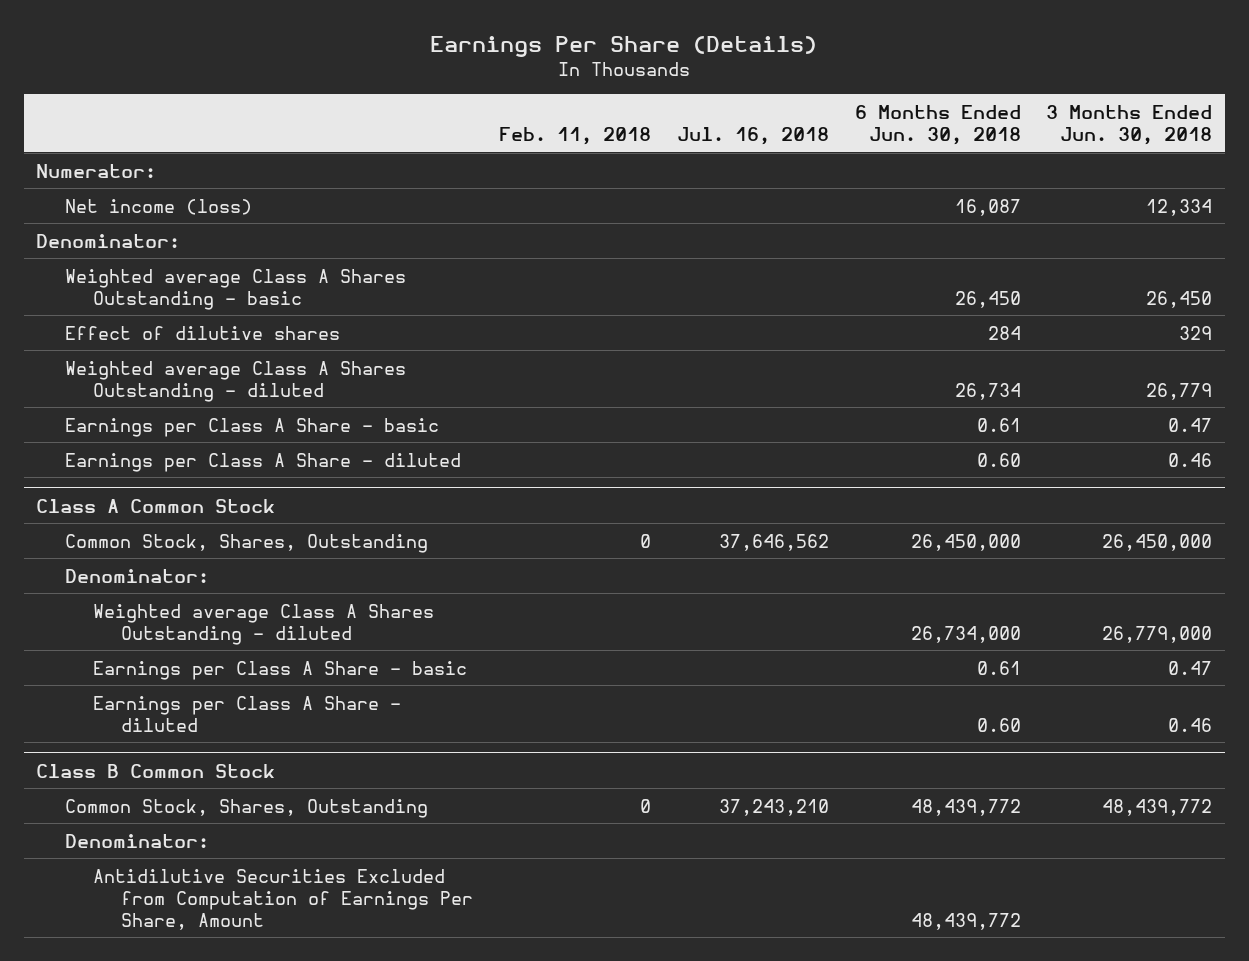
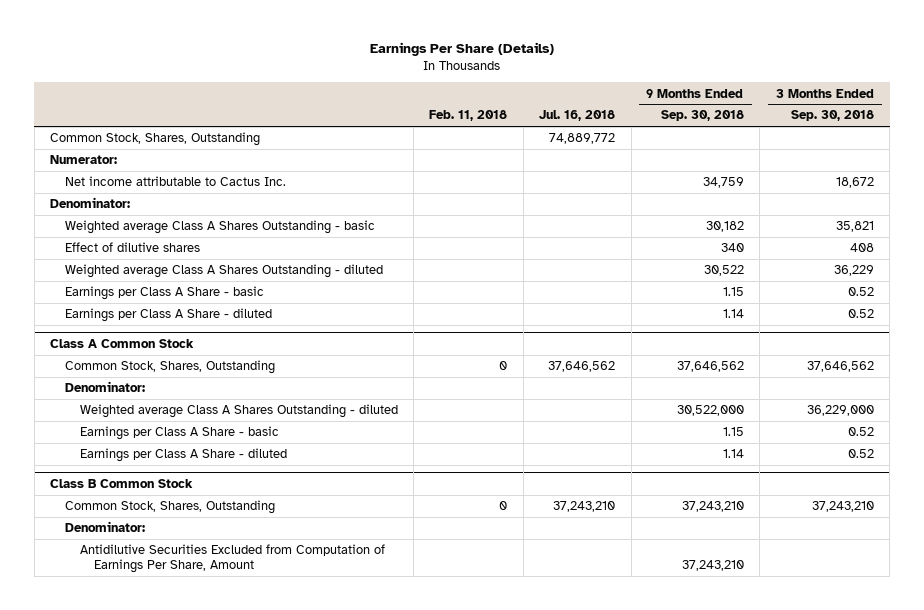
- | Feb. 11, 2018 | Jul. 16, 2018 | 6 Months Ended Jun. 30, 2018 | 3 Months Ended Jun. 30, 2018
+ | Feb. 11, 2018 | Jul. 16, 2018 | 9 Months Ended Sep. 30, 2018 | 3 Months Ended Sep. 30, 2018
+ Common Stock, Shares, Outstanding | | 74,889,772 | |
- Net income (loss) | | | 16,087 | 12,334
+ Net income attributable to Cactus Inc. | | | 34,759 | 18,672

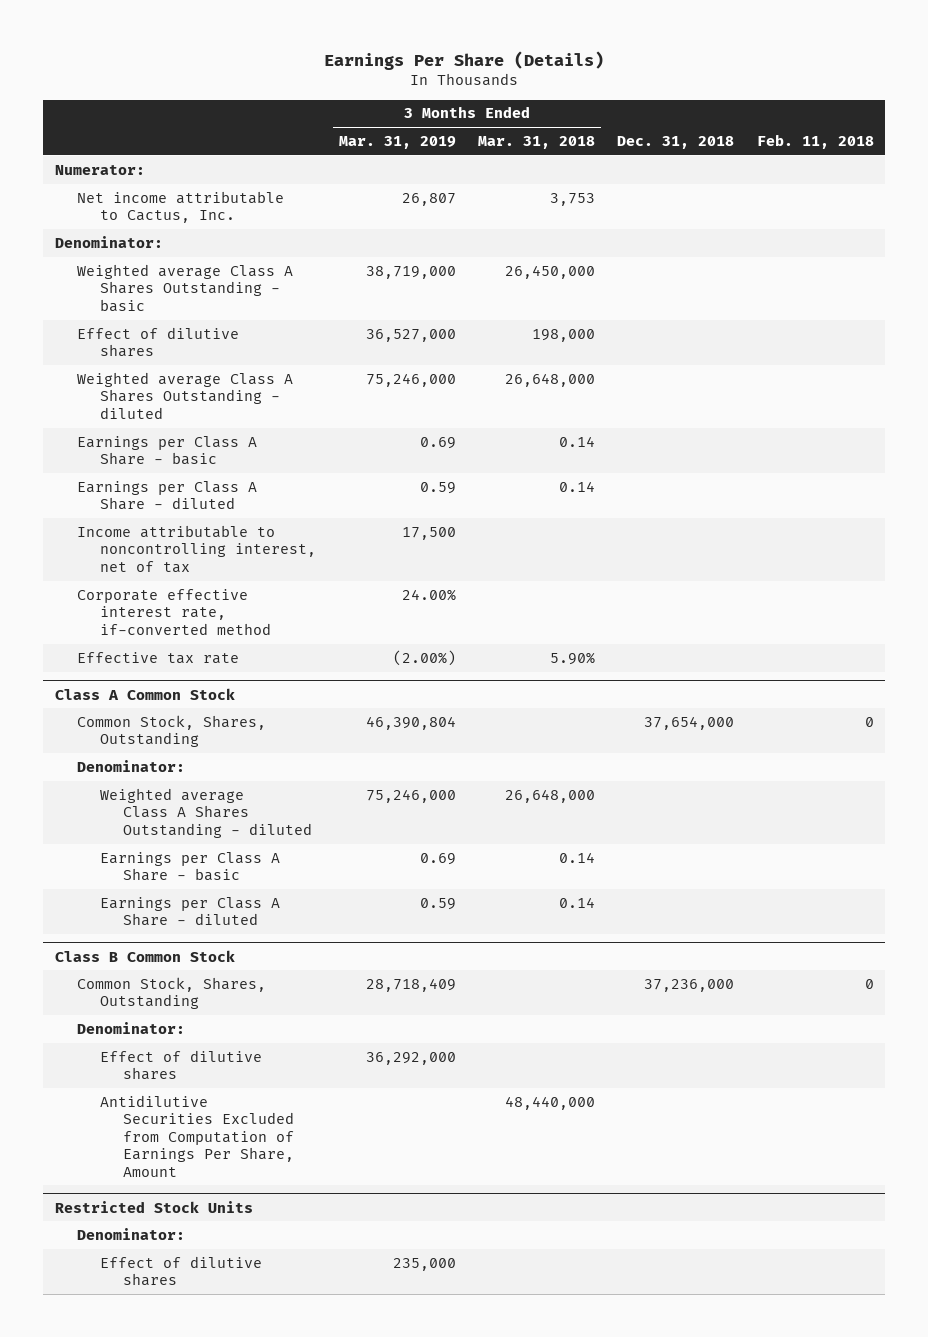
- | Feb. 11, 2018 | Jul. 16, 2018 | 9 Months Ended Sep. 30, 2018 | 3 Months Ended Sep. 30, 2018
+ | 3 Months Ended Mar. 31, 2019 | 3 Months Ended Mar. 31, 2018 | Dec. 31, 2018 | Feb. 11, 2018
- Common Stock, Shares, Outstanding | | 74,889,772 | |
- Net income attributable to Cactus Inc. | | | 34,759 | 18,672
+ Net income attributable to Cactus, Inc. | 26,807 | 3,753 | |
+ Income attributable to noncontrolling interest, net of tax | 17,500 | | |
+ Corporate effective interest rate, if-converted method | 24.00% | | |
+ Effective tax rate | (2.00%) | 5.90% | |
@ Class B Common Stock
+ Effect of dilutive shares | 36,292,000 | | |
+ Restricted Stock Units
+ Denominator:
+ Effect of dilutive shares | 235,000 | | |

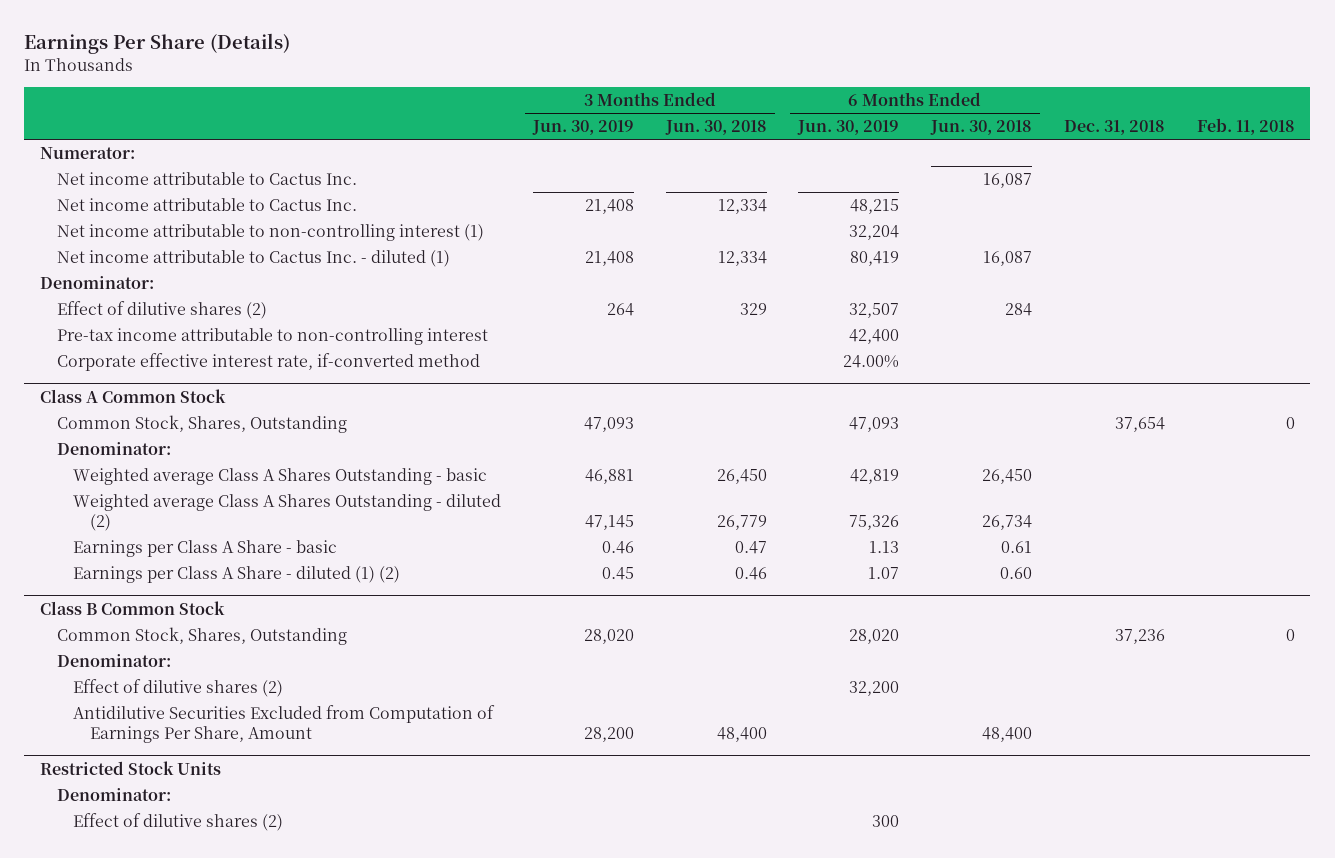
- | 3 Months Ended Mar. 31, 2019 | 3 Months Ended Mar. 31, 2018 | Dec. 31, 2018 | Feb. 11, 2018
+ | 3 Months Ended Jun. 30, 2019 | 3 Months Ended Jun. 30, 2018 | 6 Months Ended Jun. 30, 2019 | 6 Months Ended Jun. 30, 2018 | Dec. 31, 2018 | Feb. 11, 2018
- Net income attributable to Cactus, Inc. | 26,807 | 3,753 | |
+ Net income attributable to Cactus Inc. | | | | 16,087 | |
+ Net income attributable to Cactus Inc. | 21,408 | 12,334 | 48,215 | | |
+ Net income attributable to non-controlling interest (1) | | | 32,204 | | |
+ Net income attributable to Cactus Inc. - diluted (1) | 21,408 | 12,334 | 80,419 | 16,087 | |
- Weighted average Class A Shares Outstanding - basic | 38,719,000 | 26,450,000 | |
- Effect of dilutive shares | 36,527,000 | 198,000 | |
- Weighted average Class A Shares Outstanding - diluted | 75,246,000 | 26,648,000 | |
- Earnings per Class A Share - basic | 0.69 | 0.14 | |
- Earnings per Class A Share - diluted | 0.59 | 0.14 | |
- Income attributable to noncontrolling interest, net of tax | 17,500 | | |
+ Effect of dilutive shares (2) | 264 | 329 | 32,507 | 284 | |
+ Pre-tax income attributable to non-controlling interest | | | 42,400 | | |
- Effective tax rate | (2.00%) | 5.90% | |
@ Class A Common Stock
- Common Stock, Shares, Outstanding | 46,390,804 | | 37,654,000 | 0
+ Common Stock, Shares, Outstanding | 47,093 | | 47,093 | | 37,654 | 0
- Weighted average Class A Shares Outstanding - diluted | 75,246,000 | 26,648,000 | |
+ Weighted average Class A Shares Outstanding - basic | 46,881 | 26,450 | 42,819 | 26,450 | |
+ Weighted average Class A Shares Outstanding - diluted (2) | 47,145 | 26,779 | 75,326 | 26,734 | |
- Earnings per Class A Share - diluted | 0.59 | 0.14 | |
+ Earnings per Class A Share - diluted (1) (2) | 0.45 | 0.46 | 1.07 | 0.60 | |
@ Class B Common Stock
- Common Stock, Shares, Outstanding | 28,718,409 | | 37,236,000 | 0
+ Common Stock, Shares, Outstanding | 28,020 | | 28,020 | | 37,236 | 0
- Effect of dilutive shares | 36,292,000 | | |
+ Effect of dilutive shares (2) | | | 32,200 | | |
@ Restricted Stock Units
- Effect of dilutive shares | 235,000 | | |
+ Effect of dilutive shares (2) | | | 300 | | |

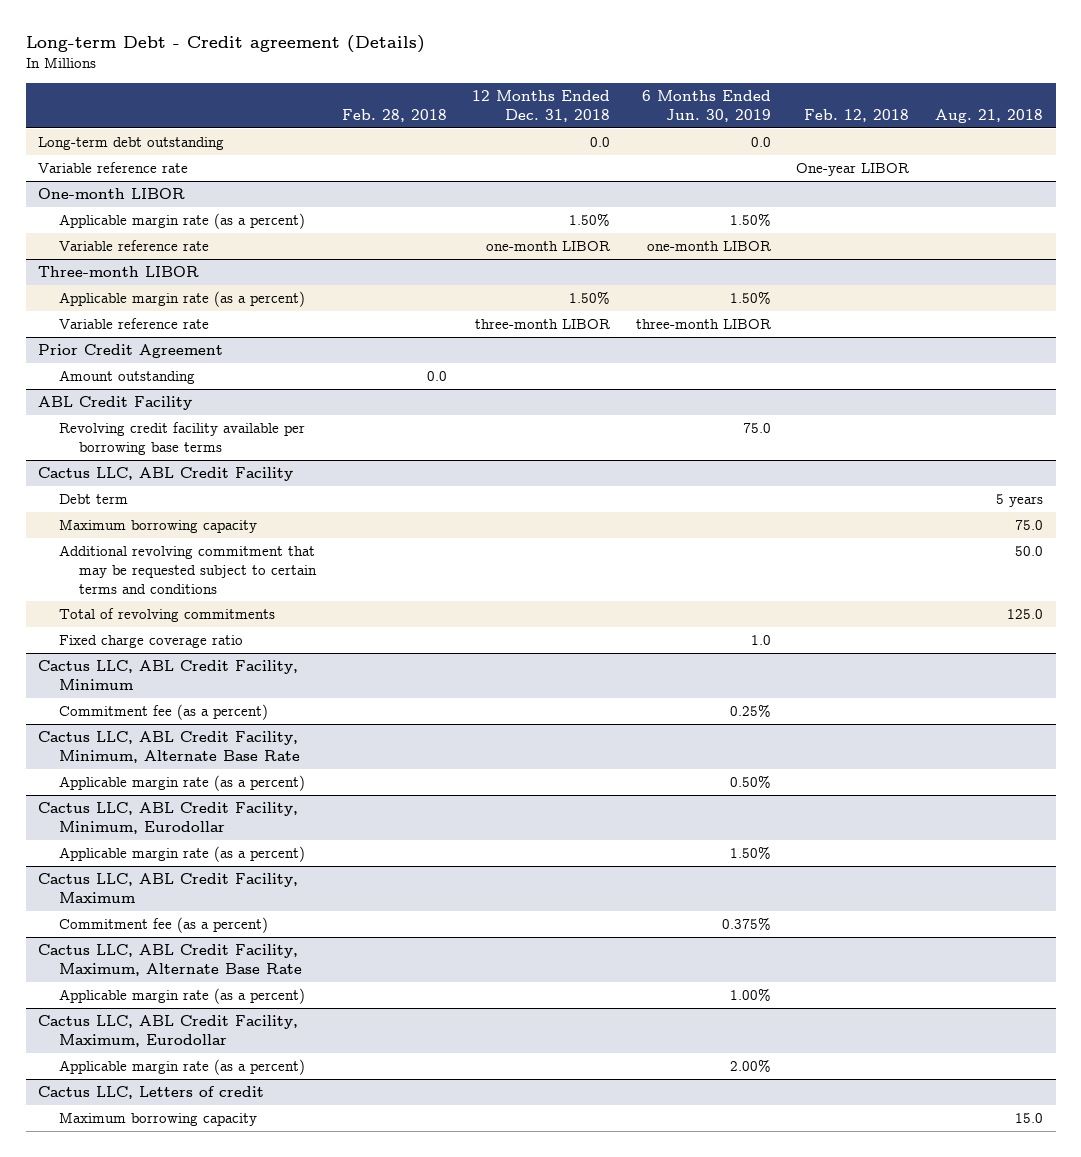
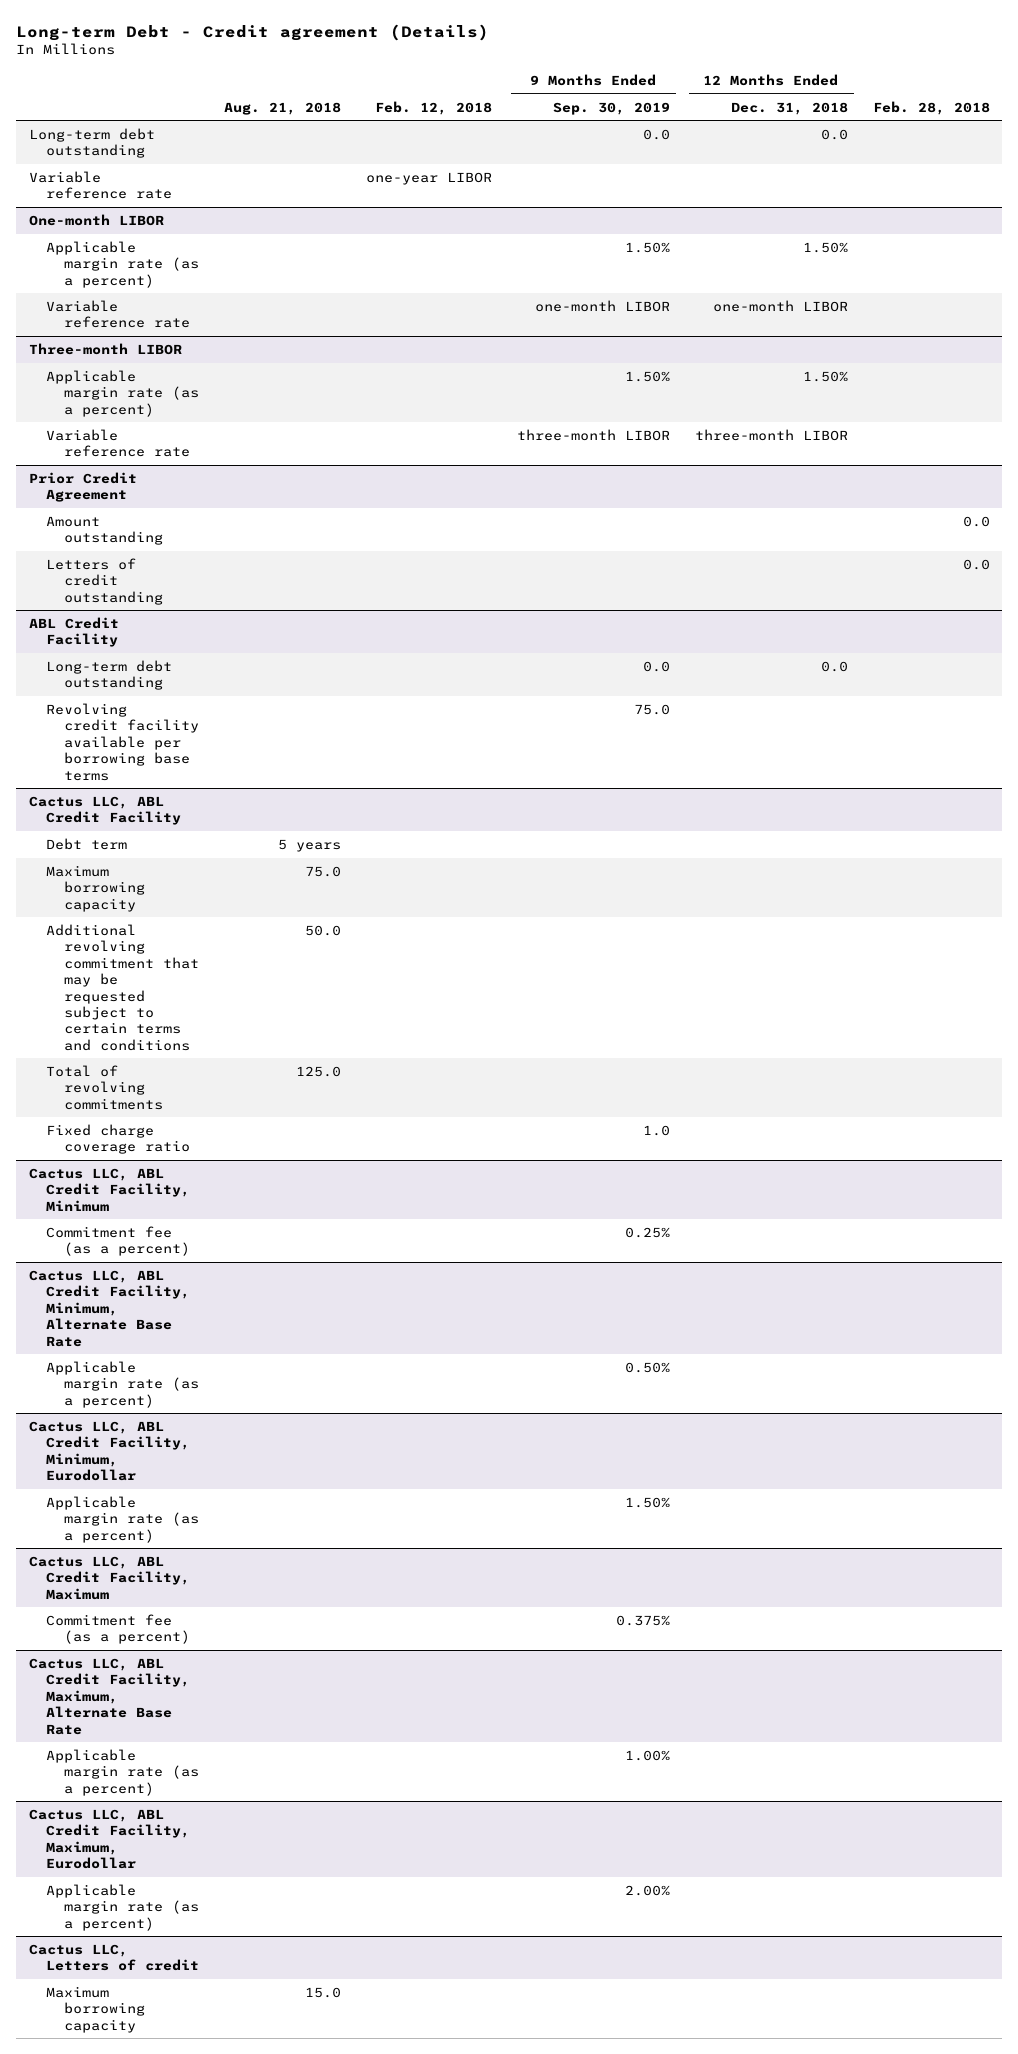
- | Feb. 28, 2018 | 12 Months Ended Dec. 31, 2018 | 6 Months Ended Jun. 30, 2019 | Feb. 12, 2018 | Aug. 21, 2018
+ | Aug. 21, 2018 | Feb. 12, 2018 | 9 Months Ended Sep. 30, 2019 | 12 Months Ended Dec. 31, 2018 | Feb. 28, 2018
- Variable reference rate | | | | One-year LIBOR |
+ Variable reference rate | | one-year LIBOR | | |
@ Prior Credit Agreement
+ Letters of credit outstanding | | | | | 0.0
@ ABL Credit Facility
+ Long-term debt outstanding | | | 0.0 | 0.0 |

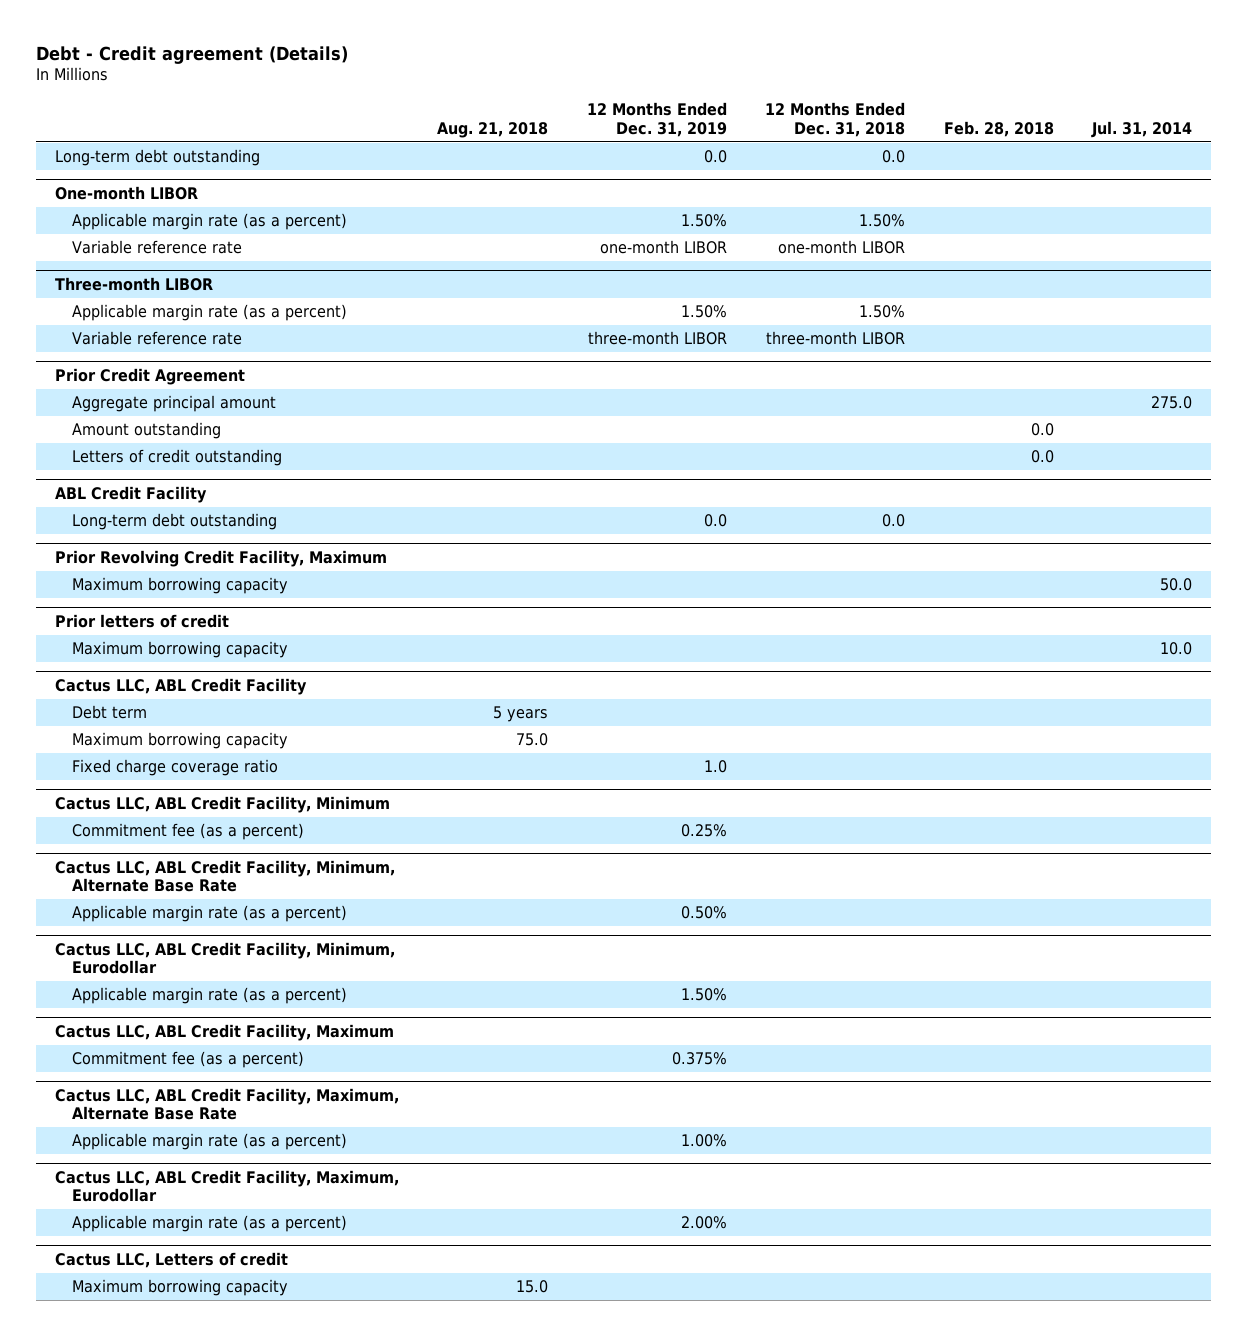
- Long-term Debt - Credit agreement (Details)
+ Debt - Credit agreement (Details)
- | Aug. 21, 2018 | Feb. 12, 2018 | 9 Months Ended Sep. 30, 2019 | 12 Months Ended Dec. 31, 2018 | Feb. 28, 2018
+ | Aug. 21, 2018 | 12 Months Ended Dec. 31, 2019 | 12 Months Ended Dec. 31, 2018 | Feb. 28, 2018 | Jul. 31, 2014
- Variable reference rate | | one-year LIBOR | | |
@ Prior Credit Agreement
+ Aggregate principal amount | | | | | 275.0
@ ABL Credit Facility
- Revolving credit facility available per borrowing base terms | | | 75.0 | |
+ Prior Revolving Credit Facility, Maximum
+ Maximum borrowing capacity | | | | | 50.0
+ Prior letters of credit
+ Maximum borrowing capacity | | | | | 10.0
@ Cactus LLC, ABL Credit Facility
- Additional revolving commitment that may be requested subject to certain terms and conditions | 50.0 | | | |
- Total of revolving commitments | 125.0 | | | |

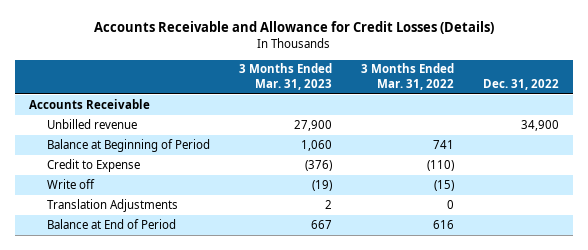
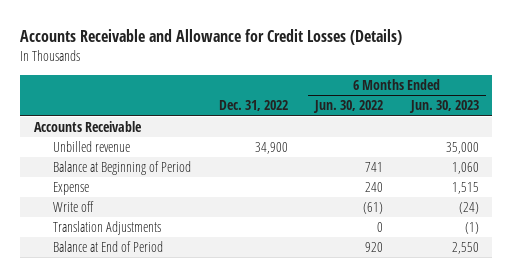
- | 3 Months Ended Mar. 31, 2023 | 3 Months Ended Mar. 31, 2022 | Dec. 31, 2022
+ | Dec. 31, 2022 | 6 Months Ended Jun. 30, 2022 | 6 Months Ended Jun. 30, 2023
- Credit to Expense | (376) | (110) |
+ Expense | | 240 | 1,515

